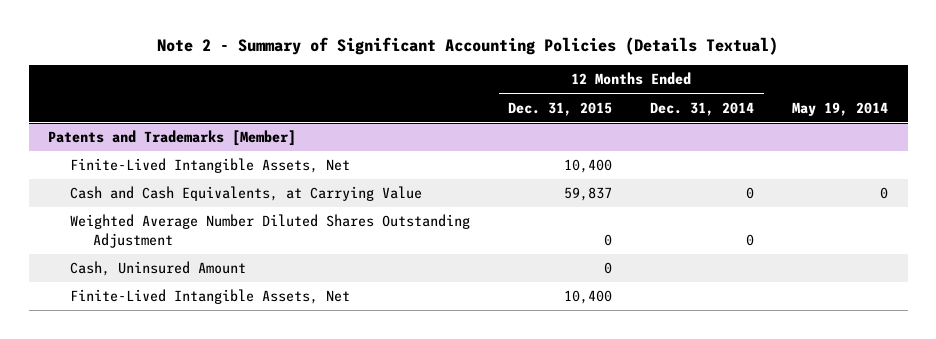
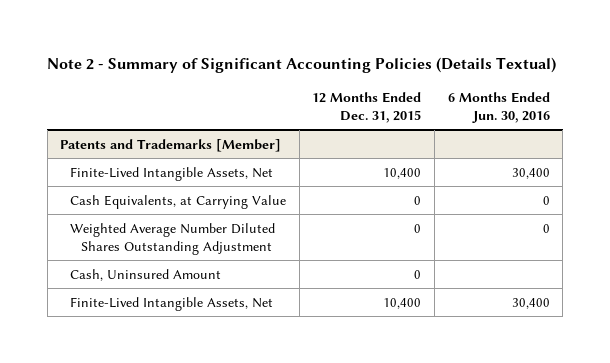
- | 12 Months Ended Dec. 31, 2015 | 12 Months Ended Dec. 31, 2014 | May 19, 2014
+ | 12 Months Ended Dec. 31, 2015 | 6 Months Ended Jun. 30, 2016
@ Patents and Trademarks [Member]
- Cash and Cash Equivalents, at Carrying Value | 59,837 | 0 | 0
+ Cash Equivalents, at Carrying Value | 0 | 0

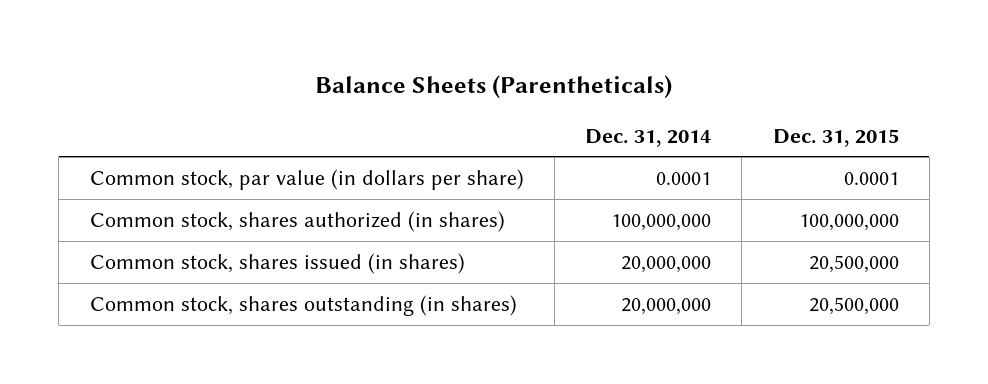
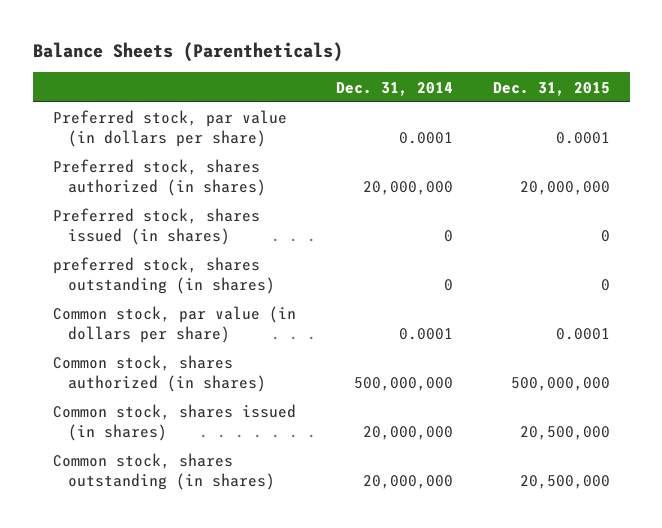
+ Preferred stock, par value (in dollars per share) | 0.0001 | 0.0001
+ Preferred stock, shares authorized (in shares) | 20,000,000 | 20,000,000
+ Preferred stock, shares issued (in shares) | 0 | 0
+ preferred stock, shares outstanding (in shares) | 0 | 0
- Common stock, shares authorized (in shares) | 100,000,000 | 100,000,000
+ Common stock, shares authorized (in shares) | 500,000,000 | 500,000,000

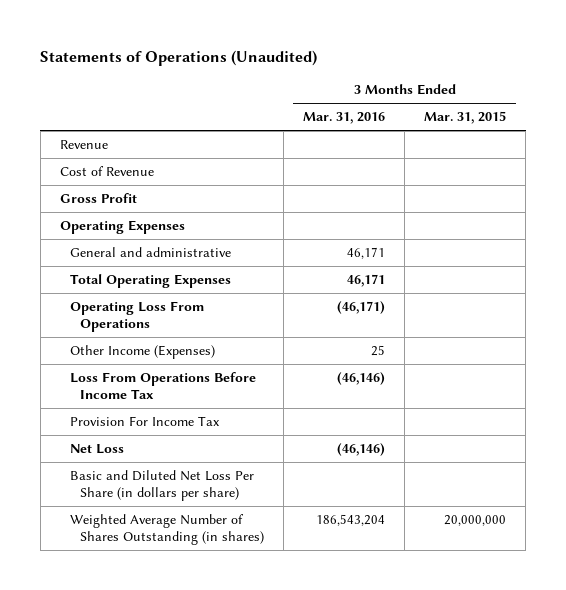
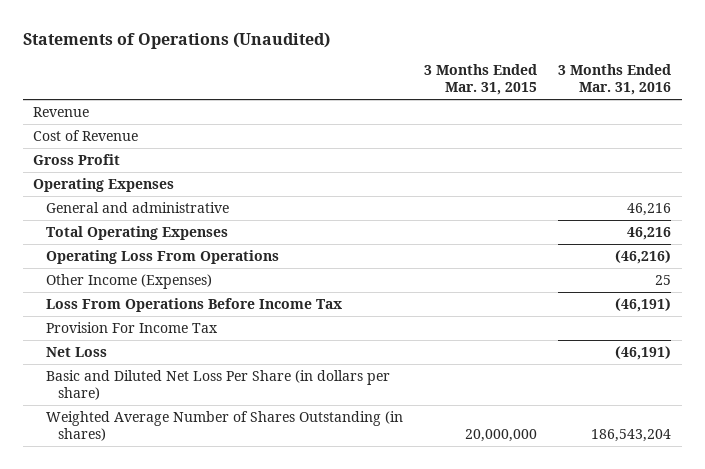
- | 3 Months Ended Mar. 31, 2016 | 3 Months Ended Mar. 31, 2015
+ | 3 Months Ended Mar. 31, 2015 | 3 Months Ended Mar. 31, 2016
- General and administrative | 46,171 |
- Total Operating Expenses | 46,171 |
- Operating Loss From Operations | (46,171) |
+ General and administrative | | 46,216
+ Total Operating Expenses | | 46,216
+ Operating Loss From Operations | | (46,216)
- Loss From Operations Before Income Tax | (46,146) |
+ Loss From Operations Before Income Tax | | (46,191)
- Net Loss | (46,146) |
+ Net Loss | | (46,191)

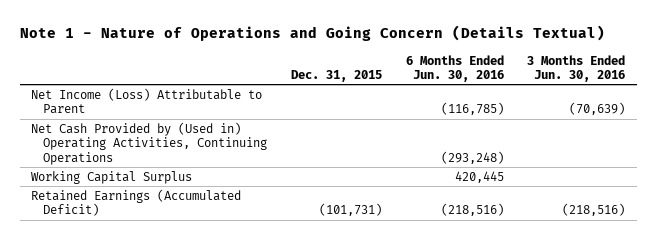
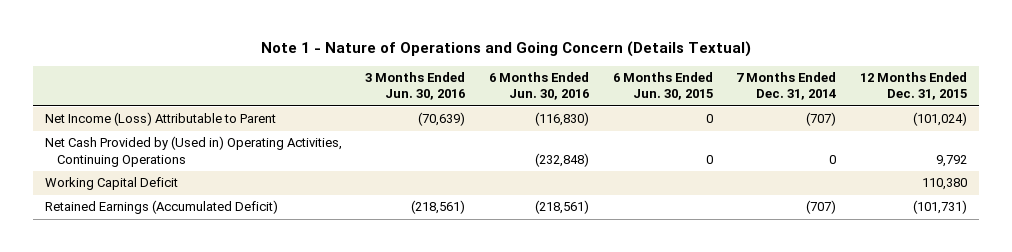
- | Dec. 31, 2015 | 6 Months Ended Jun. 30, 2016 | 3 Months Ended Jun. 30, 2016
+ | 3 Months Ended Jun. 30, 2016 | 6 Months Ended Jun. 30, 2016 | 6 Months Ended Jun. 30, 2015 | 7 Months Ended Dec. 31, 2014 | 12 Months Ended Dec. 31, 2015
- Net Income (Loss) Attributable to Parent | | (116,785) | (70,639)
- Net Cash Provided by (Used in) Operating Activities, Continuing Operations | | (293,248) |
- Working Capital Surplus | | 420,445 |
- Retained Earnings (Accumulated Deficit) | (101,731) | (218,516) | (218,516)
+ Net Income (Loss) Attributable to Parent | (70,639) | (116,830) | 0 | (707) | (101,024)
+ Net Cash Provided by (Used in) Operating Activities, Continuing Operations | | (232,848) | 0 | 0 | 9,792
+ Working Capital Deficit | | | | | 110,380
+ Retained Earnings (Accumulated Deficit) | (218,561) | (218,561) | | (707) | (101,731)

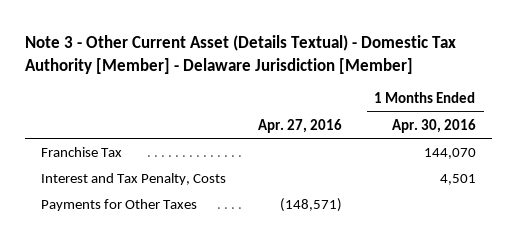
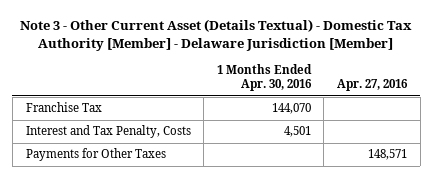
- | Apr. 27, 2016 | 1 Months Ended Apr. 30, 2016
+ | 1 Months Ended Apr. 30, 2016 | Apr. 27, 2016
- Payments for Other Taxes | (148,571) |
+ Payments for Other Taxes | | 148,571

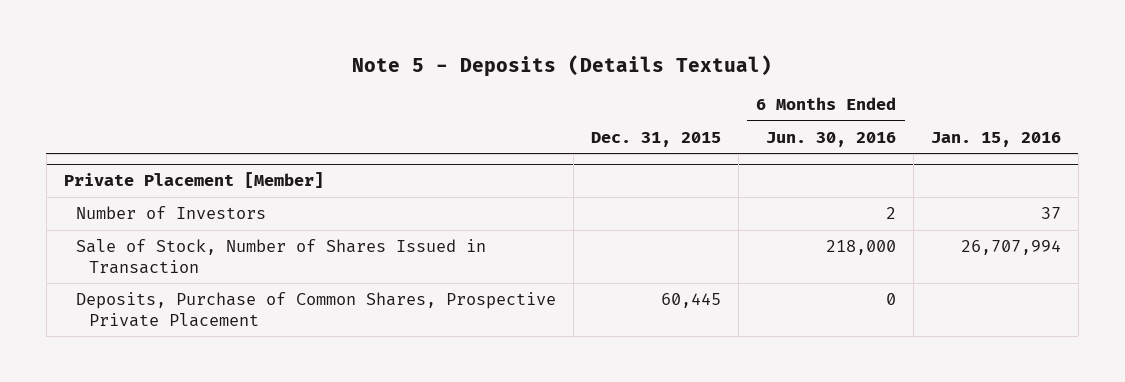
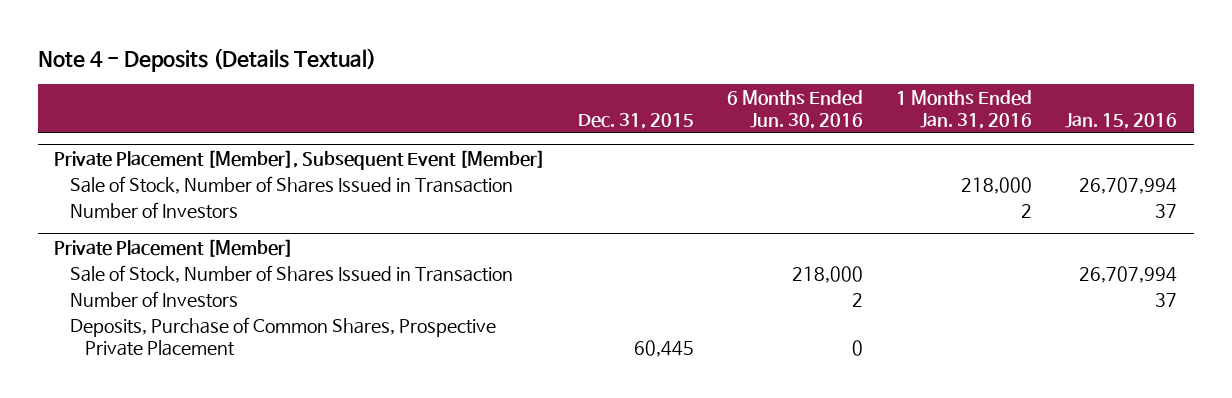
- Note 5 - Deposits (Details Textual)
+ Note 4 - Deposits (Details Textual)
- | Dec. 31, 2015 | 6 Months Ended Jun. 30, 2016 | Jan. 15, 2016
+ | Dec. 31, 2015 | 6 Months Ended Jun. 30, 2016 | 1 Months Ended Jan. 31, 2016 | Jan. 15, 2016
+ Private Placement [Member], Subsequent Event [Member]
+ Sale of Stock, Number of Shares Issued in Transaction | | | 218,000 | 26,707,994
+ Number of Investors | | | 2 | 37
@ Private Placement [Member]
moved down: Number of Investors | | 2 | | 37

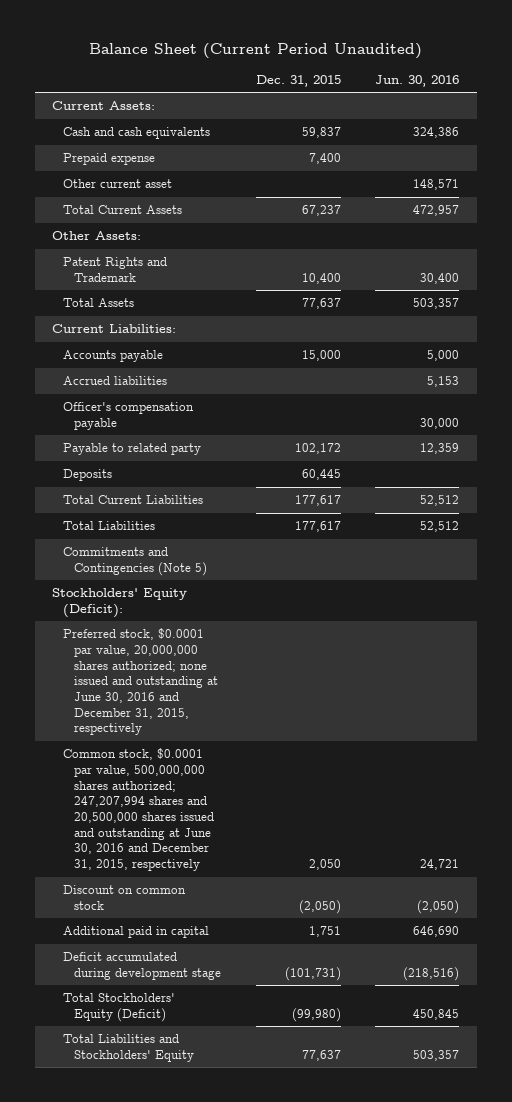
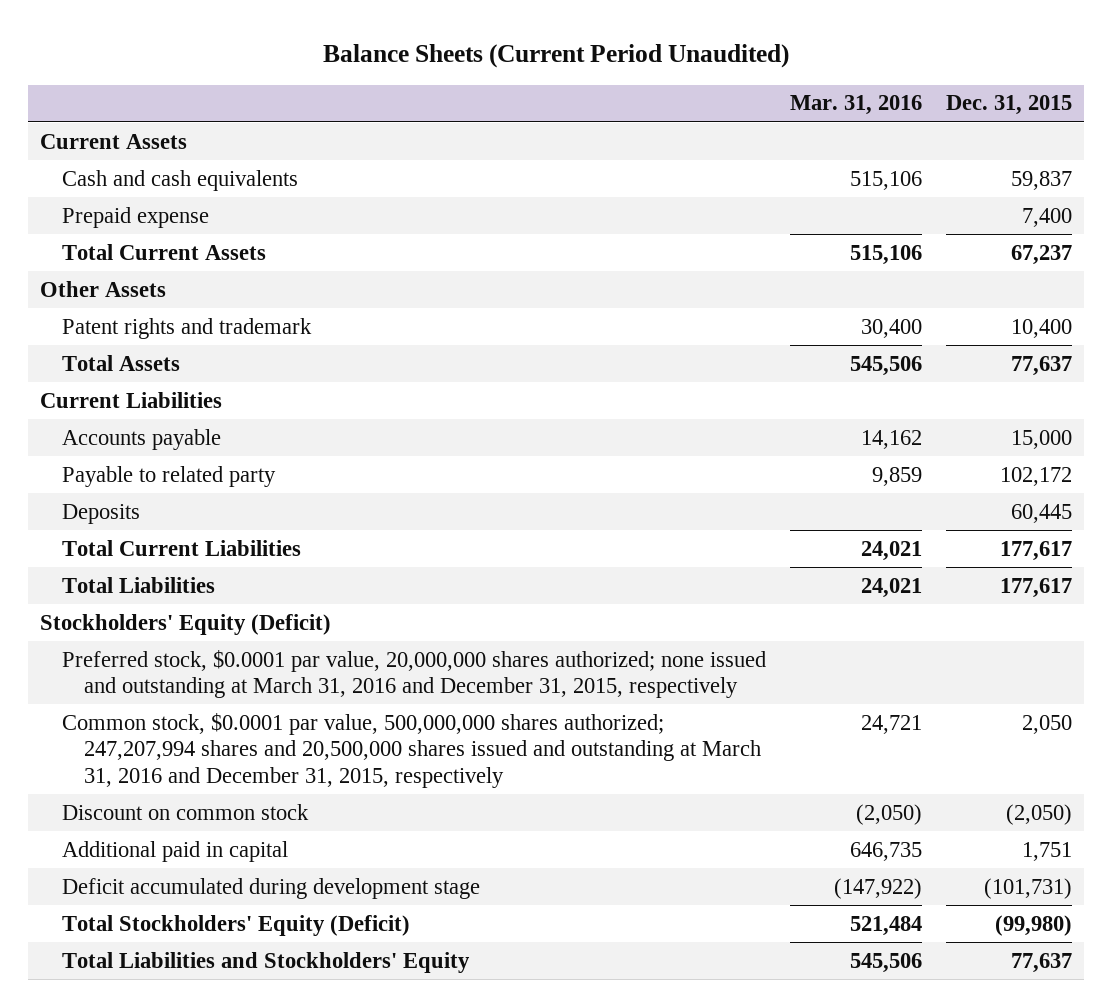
- Balance Sheet (Current Period Unaudited)
+ Balance Sheets (Current Period Unaudited)
- | Dec. 31, 2015 | Jun. 30, 2016
+ | Mar. 31, 2016 | Dec. 31, 2015
- Current Assets:
+ Current Assets
- Other current asset | | 148,571
- Other Assets:
- Patent Rights and Trademark | 10,400 | 30,400
+ Other Assets
+ Patent rights and trademark | 30,400 | 10,400
- Current Liabilities:
+ Current Liabilities
- Accrued liabilities | | 5,153
- Officer's compensation payable | | 30,000
- Commitments and Contingencies (Note 5)
- Stockholders' Equity (Deficit):
- Preferred stock, $0.0001 par value, 20,000,000 shares authorized; none issued and outstanding at June 30, 2016 and December 31, 2015, respectively
- Common stock, $0.0001 par value, 500,000,000 shares authorized; 247,207,994 shares and 20,500,000 shares issued and outstanding at June 30, 2016 and December 31, 2015, respectively | 2,050 | 24,721
+ Stockholders' Equity (Deficit)
+ Preferred stock, $0.0001 par value, 20,000,000 shares authorized; none issued and outstanding at March 31, 2016 and December 31, 2015, respectively
+ Common stock, $0.0001 par value, 500,000,000 shares authorized; 247,207,994 shares and 20,500,000 shares issued and outstanding at March 31, 2016 and December 31, 2015, respectively | 24,721 | 2,050

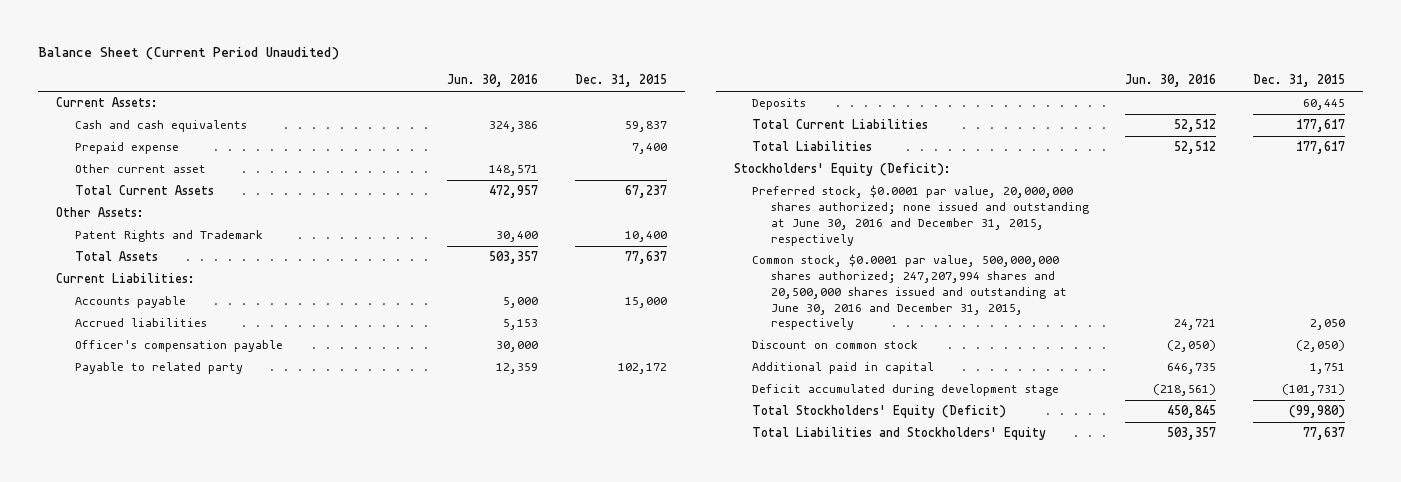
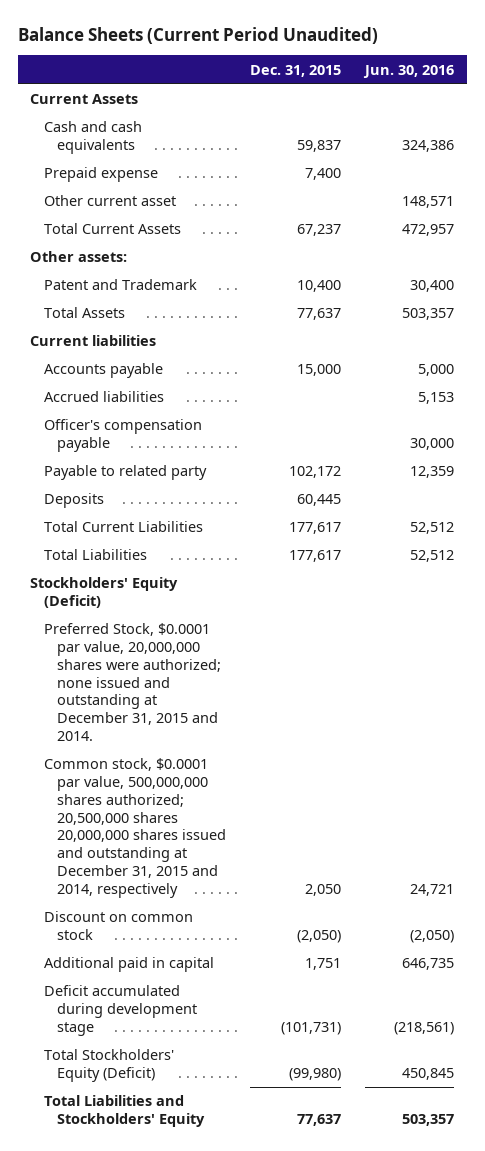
- Balance Sheet (Current Period Unaudited)
+ Balance Sheets (Current Period Unaudited)
- | Jun. 30, 2016 | Dec. 31, 2015
+ | Dec. 31, 2015 | Jun. 30, 2016
- Current Assets:
+ Current Assets
- Other Assets:
- Patent Rights and Trademark | 30,400 | 10,400
+ Other assets:
+ Patent and Trademark | 10,400 | 30,400
- Current Liabilities:
+ Current liabilities
- Stockholders' Equity (Deficit):
- Preferred stock, $0.0001 par value, 20,000,000 shares authorized; none issued and outstanding at June 30, 2016 and December 31, 2015, respectively
- Common stock, $0.0001 par value, 500,000,000 shares authorized; 247,207,994 shares and 20,500,000 shares issued and outstanding at June 30, 2016 and December 31, 2015, respectively | 24,721 | 2,050
+ Stockholders' Equity (Deficit)
+ Preferred Stock, $0.0001 par value, 20,000,000 shares were authorized; none issued and outstanding at December 31, 2015 and 2014.
+ Common stock, $0.0001 par value, 500,000,000 shares authorized; 20,500,000 shares 20,000,000 shares issued and outstanding at December 31, 2015 and 2014, respectively | 2,050 | 24,721

